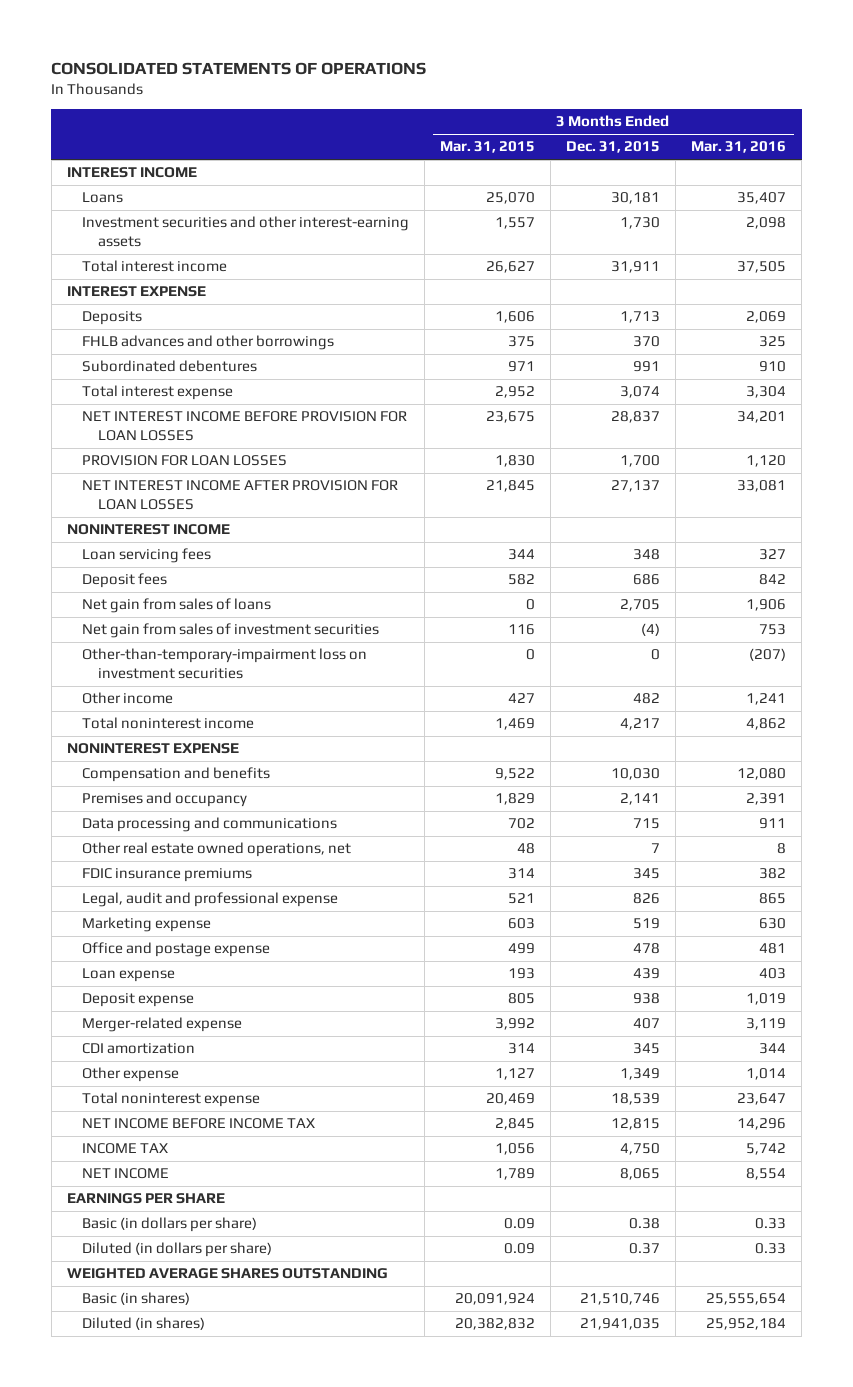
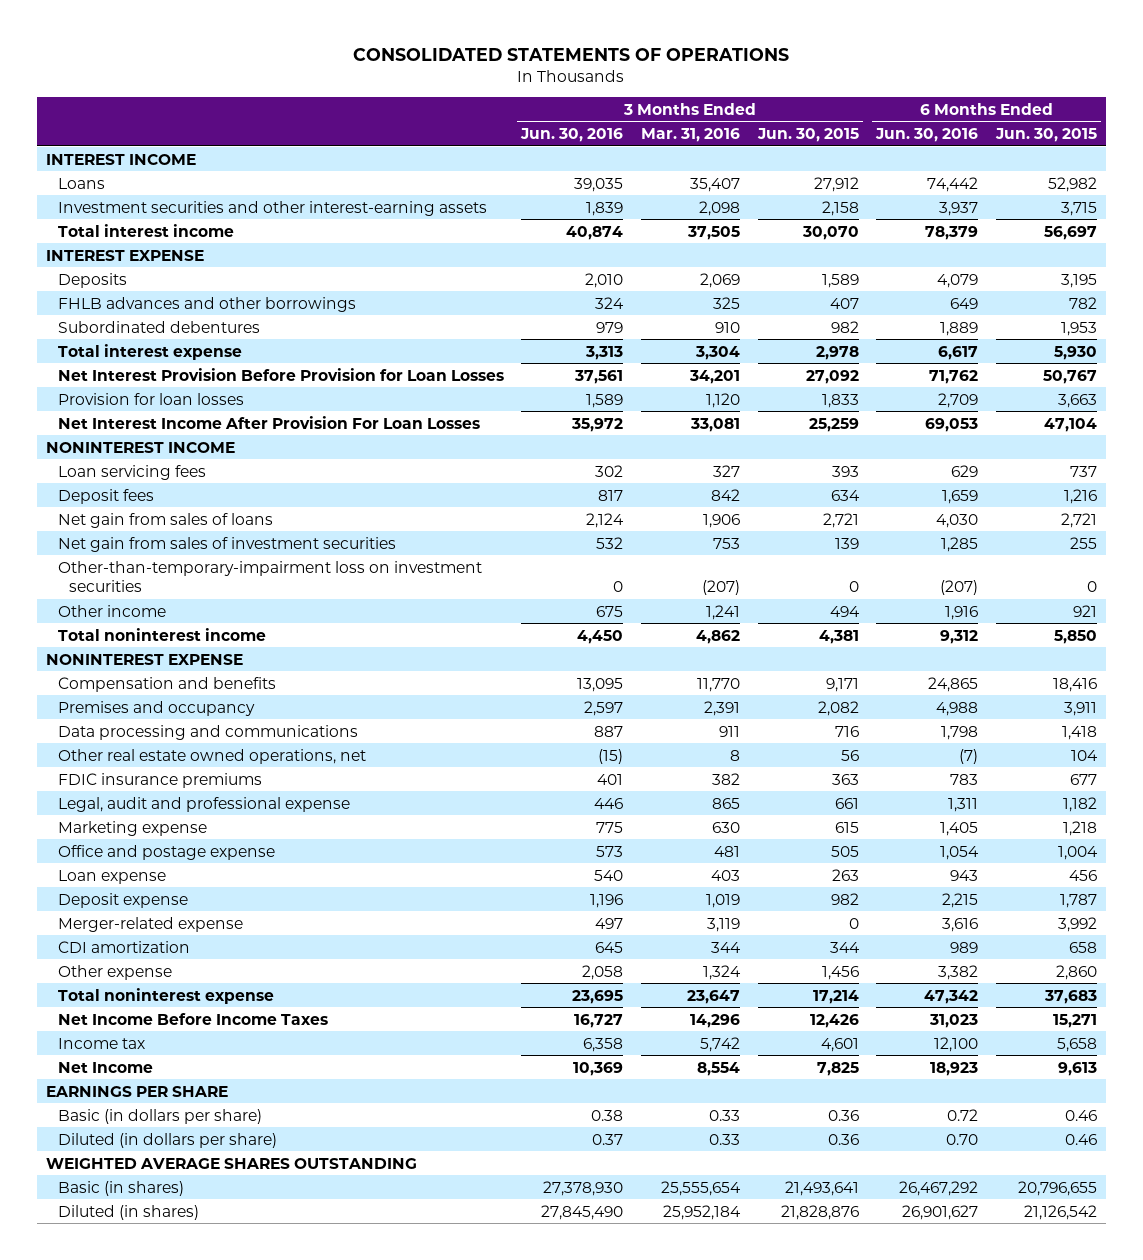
- | 3 Months Ended Mar. 31, 2015 | 3 Months Ended Dec. 31, 2015 | 3 Months Ended Mar. 31, 2016
+ | 3 Months Ended Jun. 30, 2016 | 3 Months Ended Mar. 31, 2016 | 3 Months Ended Jun. 30, 2015 | 6 Months Ended Jun. 30, 2016 | 6 Months Ended Jun. 30, 2015
- NET INTEREST INCOME BEFORE PROVISION FOR LOAN LOSSES | 23,675 | 28,837 | 34,201
- PROVISION FOR LOAN LOSSES | 1,830 | 1,700 | 1,120
- NET INTEREST INCOME AFTER PROVISION FOR LOAN LOSSES | 21,845 | 27,137 | 33,081
+ Net Interest Provision Before Provision for Loan Losses | 37,561 | 34,201 | 27,092 | 71,762 | 50,767
+ Provision for loan losses | 1,589 | 1,120 | 1,833 | 2,709 | 3,663
+ Net Interest Income After Provision For Loan Losses | 35,972 | 33,081 | 25,259 | 69,053 | 47,104
- Compensation and benefits | 9,522 | 10,030 | 12,080
+ Compensation and benefits | 13,095 | 11,770 | 9,171 | 24,865 | 18,416
- Other expense | 1,127 | 1,349 | 1,014
+ Other expense | 2,058 | 1,324 | 1,456 | 3,382 | 2,860
- NET INCOME BEFORE INCOME TAX | 2,845 | 12,815 | 14,296
- INCOME TAX | 1,056 | 4,750 | 5,742
- NET INCOME | 1,789 | 8,065 | 8,554
+ Net Income Before Income Taxes | 16,727 | 14,296 | 12,426 | 31,023 | 15,271
+ Income tax | 6,358 | 5,742 | 4,601 | 12,100 | 5,658
+ Net Income | 10,369 | 8,554 | 7,825 | 18,923 | 9,613

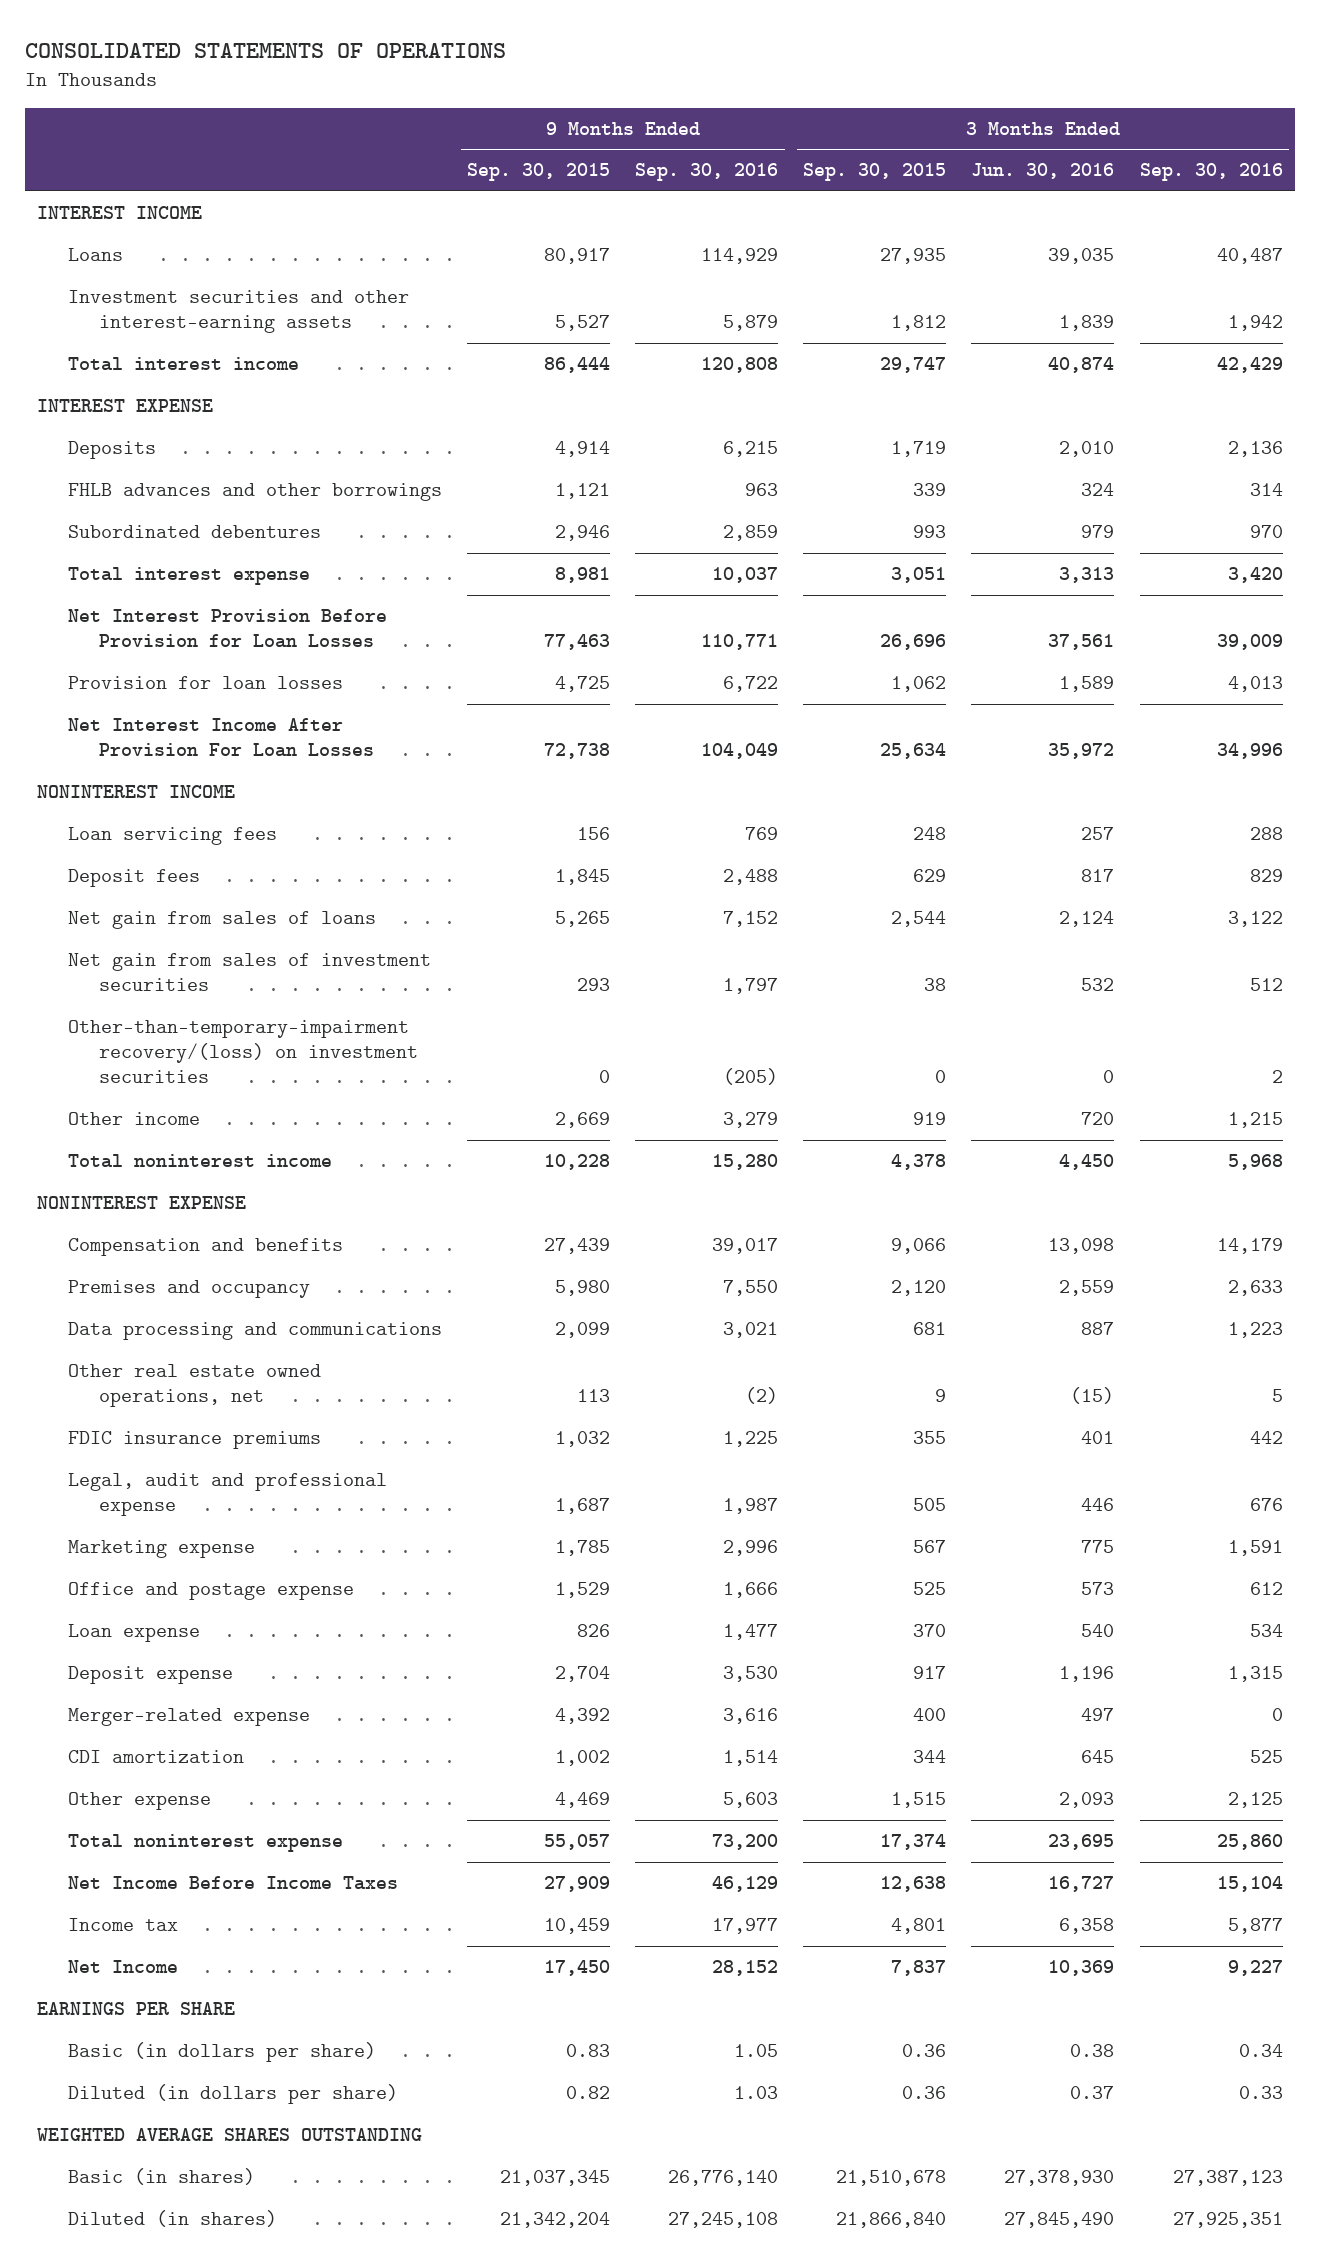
- | 3 Months Ended Jun. 30, 2016 | 3 Months Ended Mar. 31, 2016 | 3 Months Ended Jun. 30, 2015 | 6 Months Ended Jun. 30, 2016 | 6 Months Ended Jun. 30, 2015
+ | 9 Months Ended Sep. 30, 2015 | 9 Months Ended Sep. 30, 2016 | 3 Months Ended Sep. 30, 2015 | 3 Months Ended Jun. 30, 2016 | 3 Months Ended Sep. 30, 2016
- Loan servicing fees | 302 | 327 | 393 | 629 | 737
+ Loan servicing fees | 156 | 769 | 248 | 257 | 288
- Other-than-temporary-impairment loss on investment securities | 0 | (207) | 0 | (207) | 0
- Other income | 675 | 1,241 | 494 | 1,916 | 921
+ Other-than-temporary-impairment recovery/(loss) on investment securities | 0 | (205) | 0 | 0 | 2
+ Other income | 2,669 | 3,279 | 919 | 720 | 1,215
- Compensation and benefits | 13,095 | 11,770 | 9,171 | 24,865 | 18,416
- Premises and occupancy | 2,597 | 2,391 | 2,082 | 4,988 | 3,911
+ Compensation and benefits | 27,439 | 39,017 | 9,066 | 13,098 | 14,179
+ Premises and occupancy | 5,980 | 7,550 | 2,120 | 2,559 | 2,633
- Other expense | 2,058 | 1,324 | 1,456 | 3,382 | 2,860
+ Other expense | 4,469 | 5,603 | 1,515 | 2,093 | 2,125

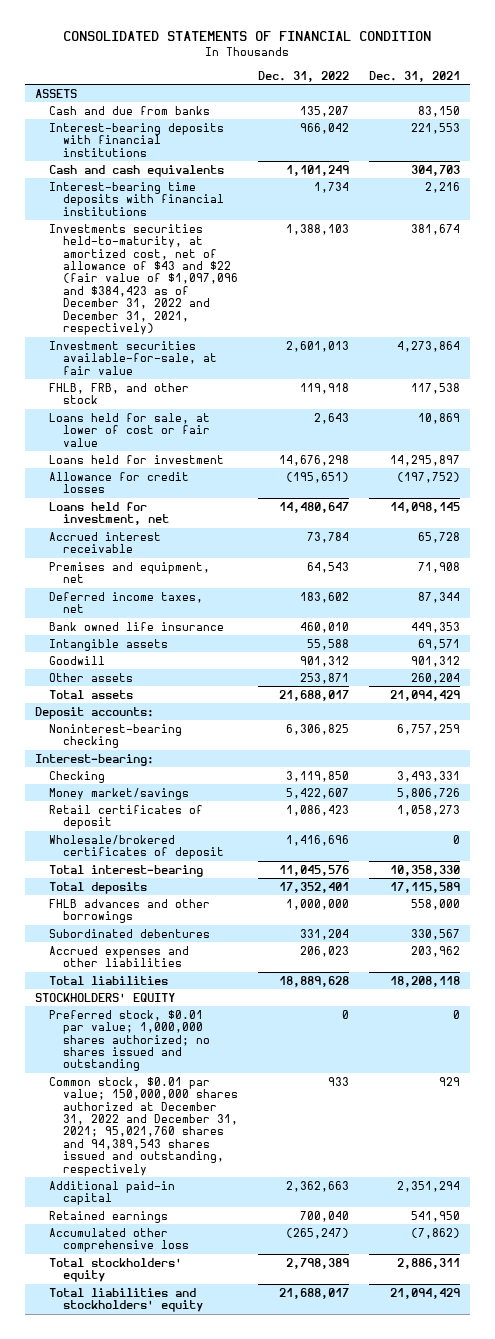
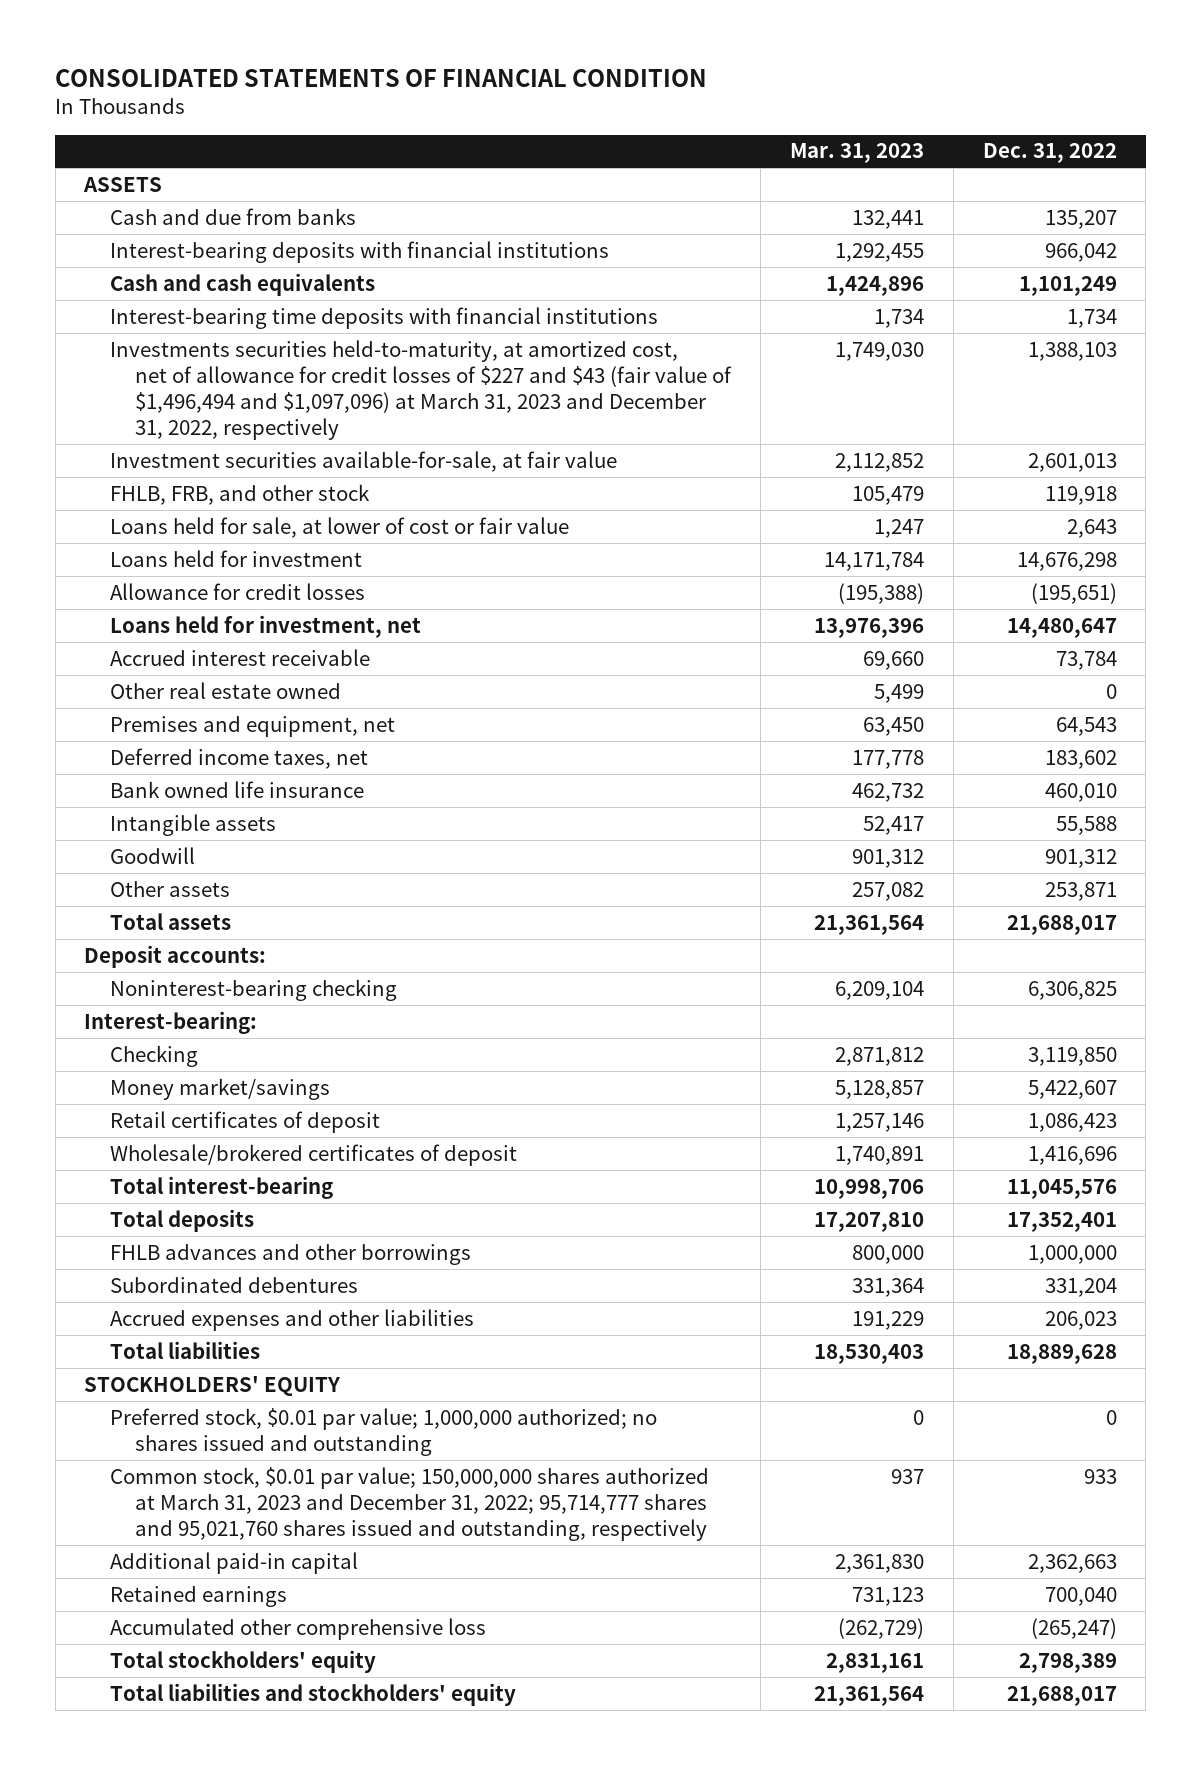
- | Dec. 31, 2022 | Dec. 31, 2021
+ | Mar. 31, 2023 | Dec. 31, 2022
- Investments securities held-to-maturity, at amortized cost, net of allowance of $43 and $22 (fair value of $1,097,096 and $384,423 as of December 31, 2022 and December 31, 2021, respectively) | 1,388,103 | 381,674
+ Investments securities held-to-maturity, at amortized cost, net of allowance for credit losses of $227 and $43 (fair value of $1,496,494 and $1,097,096) at March 31, 2023 and December 31, 2022, respectively | 1,749,030 | 1,388,103
+ Other real estate owned | 5,499 | 0
- Preferred stock, $0.01 par value; 1,000,000 shares authorized; no shares issued and outstanding | 0 | 0
- Common stock, $0.01 par value; 150,000,000 shares authorized at December 31, 2022 and December 31, 2021; 95,021,760 shares and 94,389,543 shares issued and outstanding, respectively | 933 | 929
+ Preferred stock, $0.01 par value; 1,000,000 authorized; no shares issued and outstanding | 0 | 0
+ Common stock, $0.01 par value; 150,000,000 shares authorized at March 31, 2023 and December 31, 2022; 95,714,777 shares and 95,021,760 shares issued and outstanding, respectively | 937 | 933

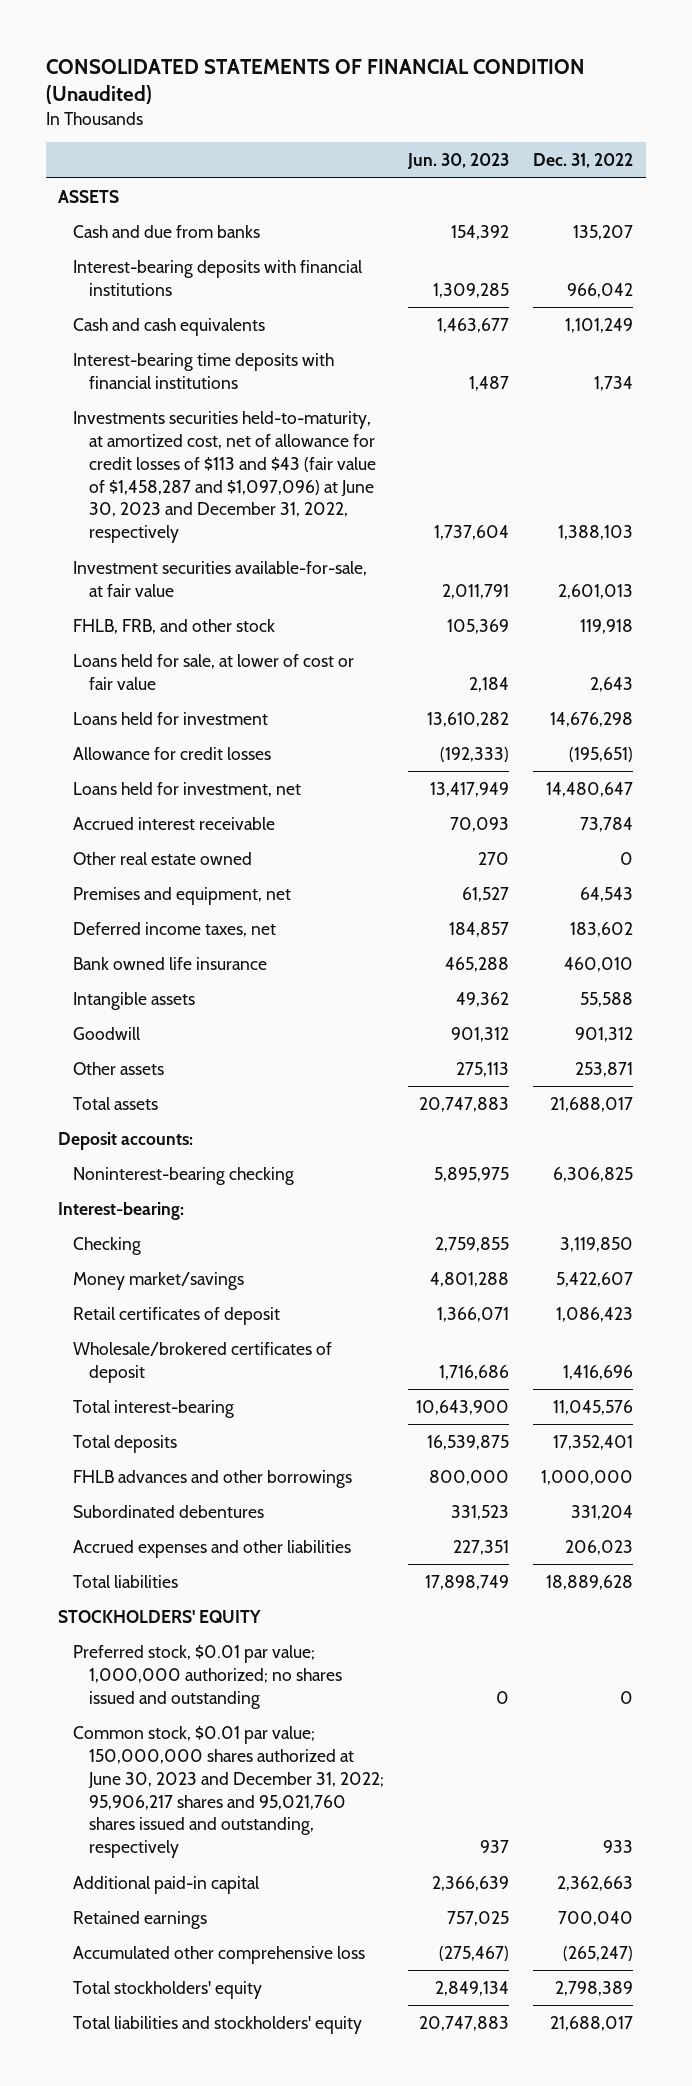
- CONSOLIDATED STATEMENTS OF FINANCIAL CONDITION
+ CONSOLIDATED STATEMENTS OF FINANCIAL CONDITION (Unaudited)
- | Mar. 31, 2023 | Dec. 31, 2022
+ | Jun. 30, 2023 | Dec. 31, 2022
- Investments securities held-to-maturity, at amortized cost, net of allowance for credit losses of $227 and $43 (fair value of $1,496,494 and $1,097,096) at March 31, 2023 and December 31, 2022, respectively | 1,749,030 | 1,388,103
+ Investments securities held-to-maturity, at amortized cost, net of allowance for credit losses of $113 and $43 (fair value of $1,458,287 and $1,097,096) at June 30, 2023 and December 31, 2022, respectively | 1,737,604 | 1,388,103
- Common stock, $0.01 par value; 150,000,000 shares authorized at March 31, 2023 and December 31, 2022; 95,714,777 shares and 95,021,760 shares issued and outstanding, respectively | 937 | 933
+ Common stock, $0.01 par value; 150,000,000 shares authorized at June 30, 2023 and December 31, 2022; 95,906,217 shares and 95,021,760 shares issued and outstanding, respectively | 937 | 933

